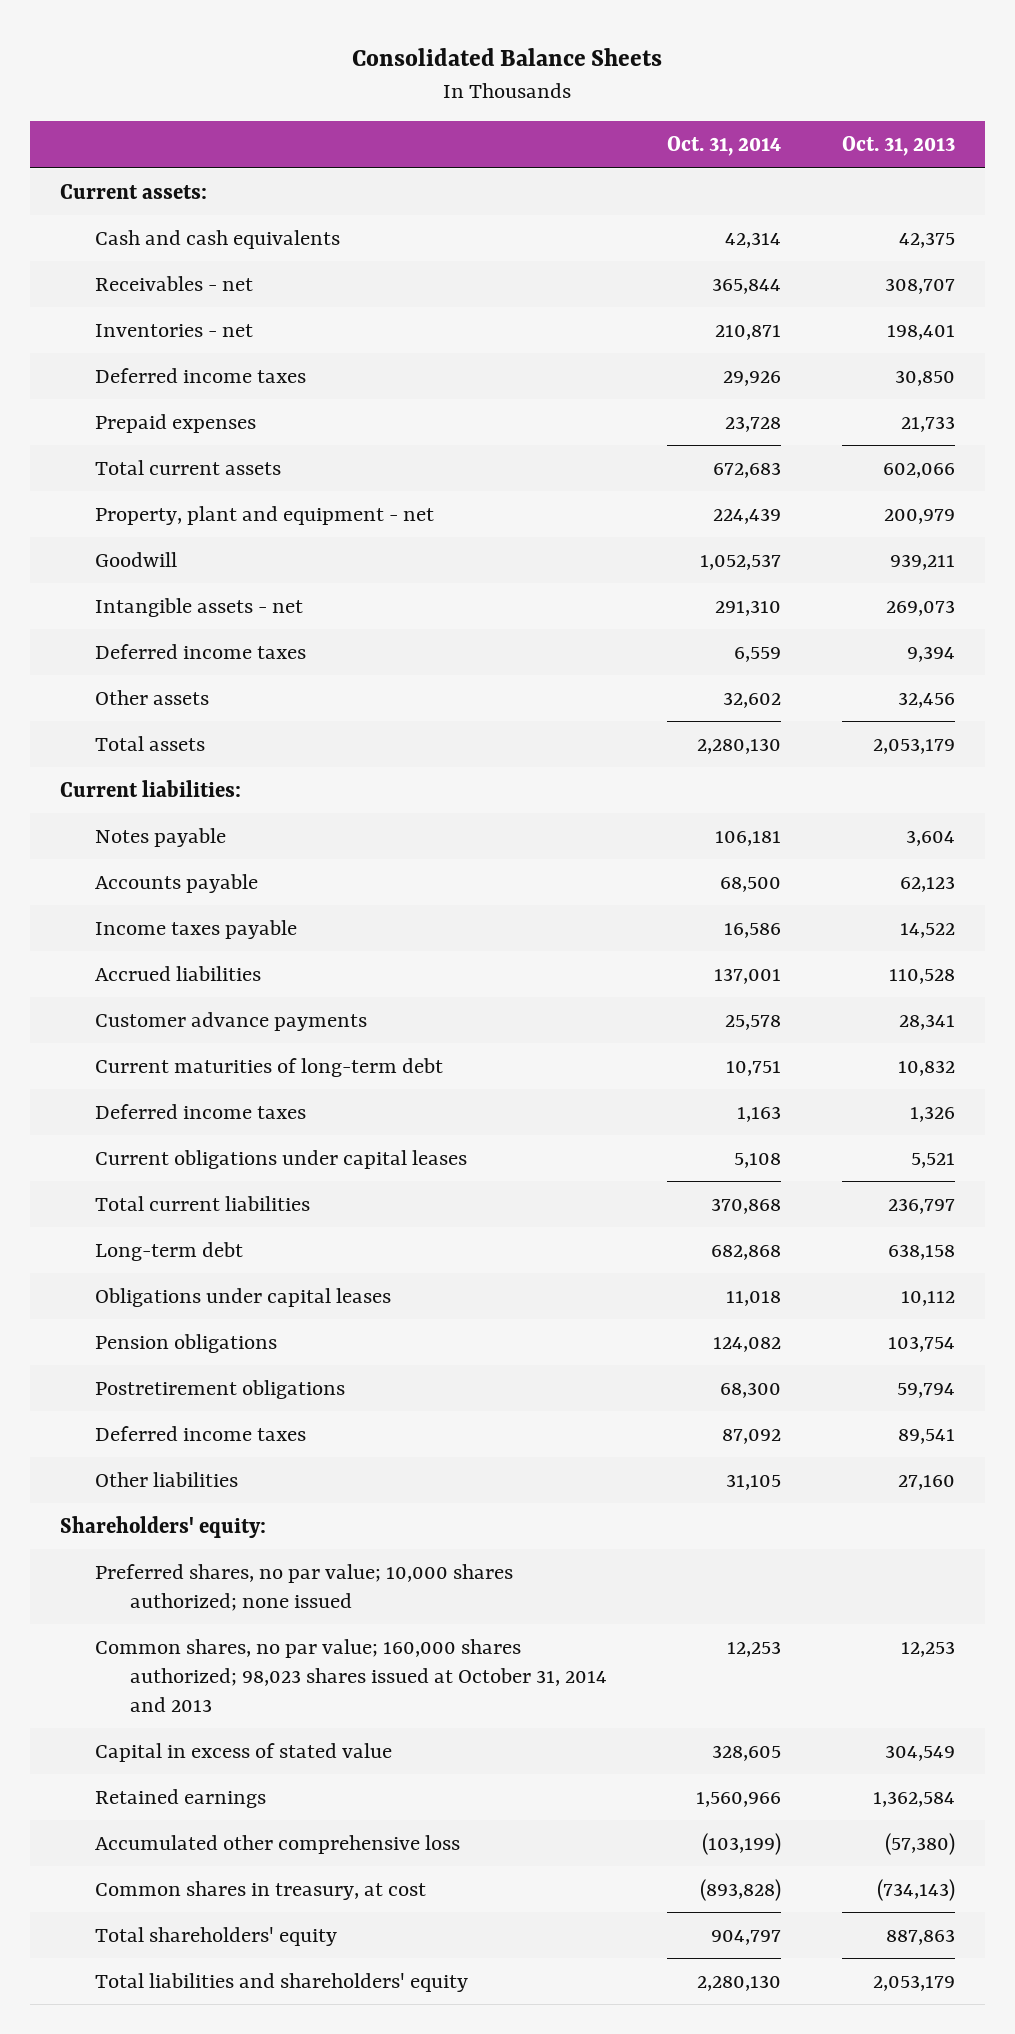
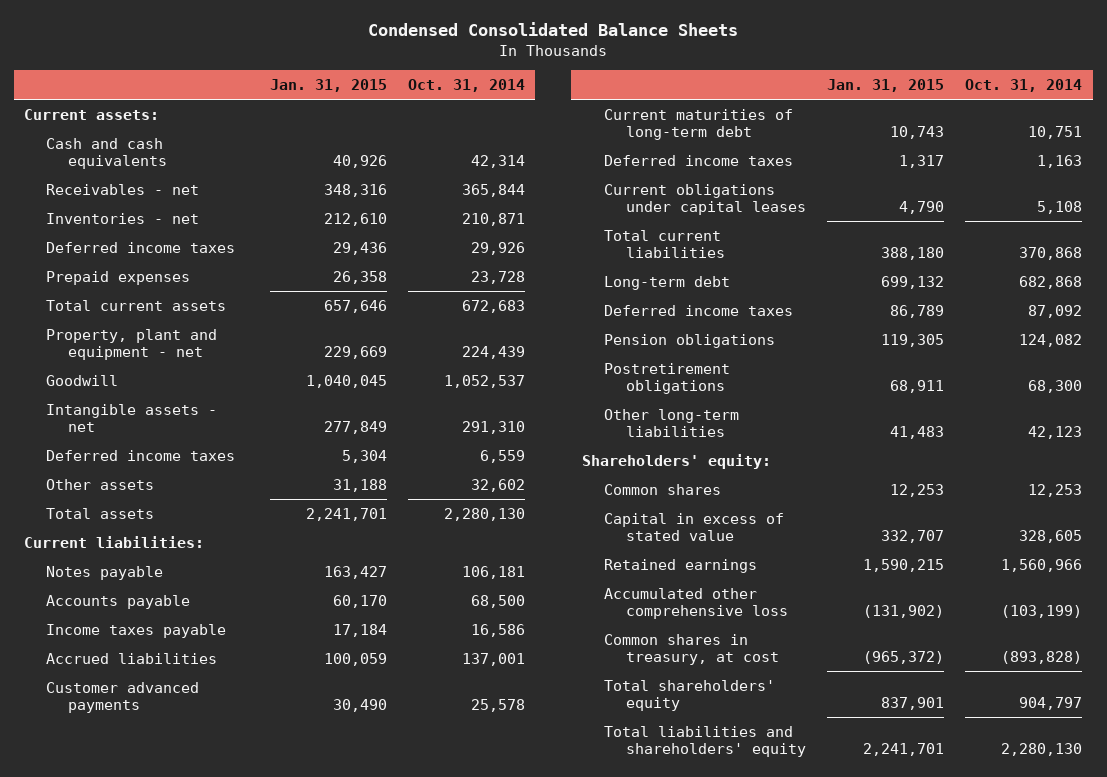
- Consolidated Balance Sheets
+ Condensed Consolidated Balance Sheets
- | Oct. 31, 2014 | Oct. 31, 2013
+ | Jan. 31, 2015 | Oct. 31, 2014
- Customer advance payments | 25,578 | 28,341
+ Customer advanced payments | 30,490 | 25,578
- Obligations under capital leases | 11,018 | 10,112
moved up: Deferred income taxes | 86,789 | 87,092
- Other liabilities | 31,105 | 27,160
+ Other long-term liabilities | 41,483 | 42,123
- Preferred shares, no par value; 10,000 shares authorized; none issued
- Common shares, no par value; 160,000 shares authorized; 98,023 shares issued at October 31, 2014 and 2013 | 12,253 | 12,253
+ Common shares | 12,253 | 12,253

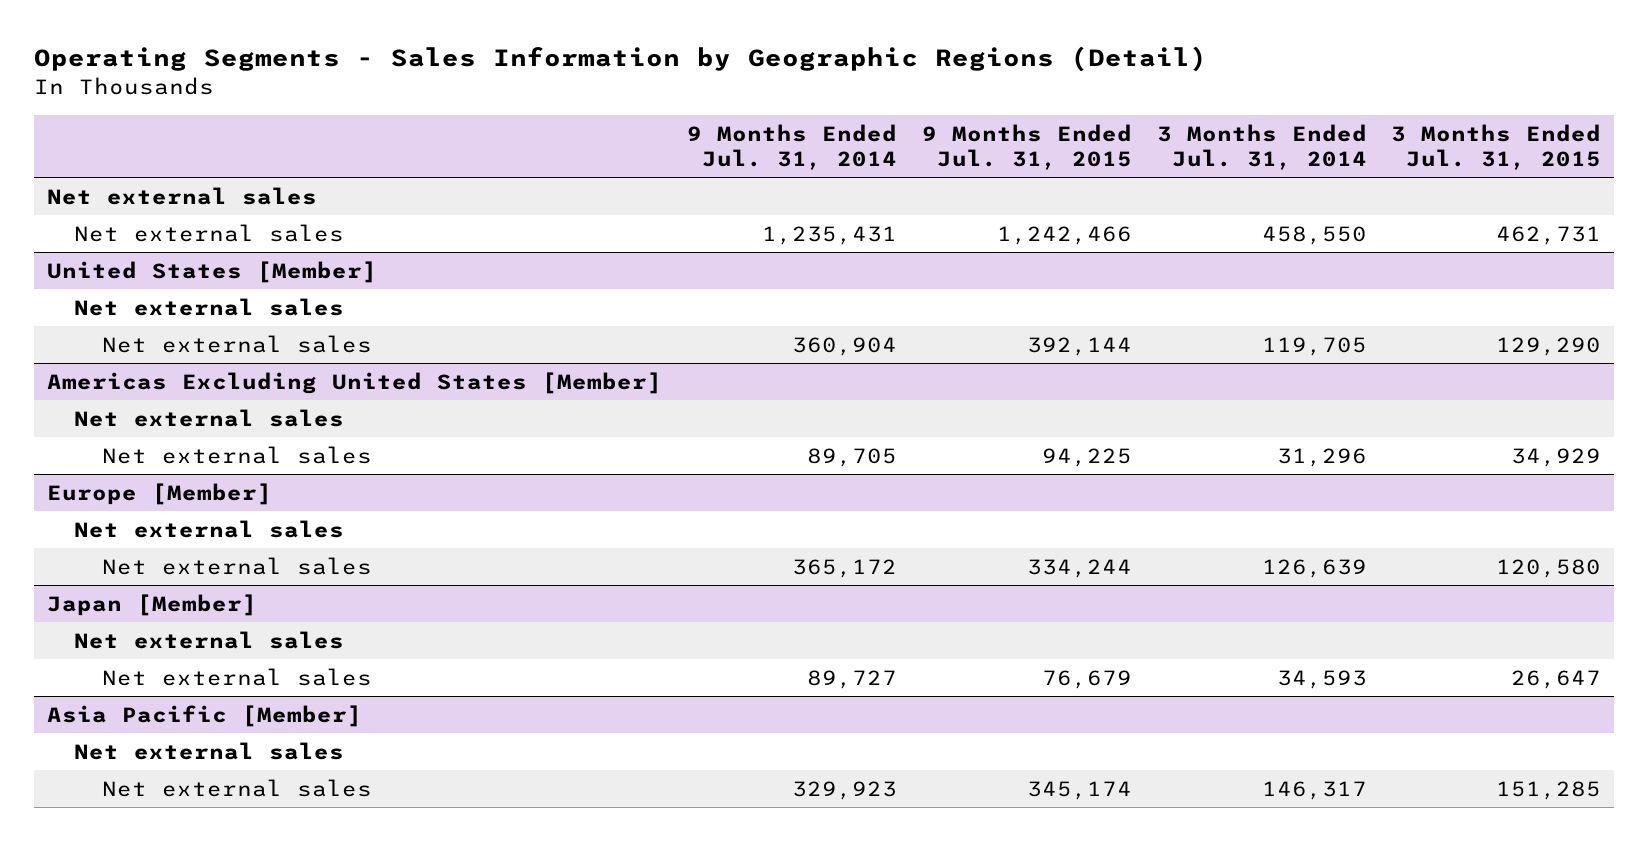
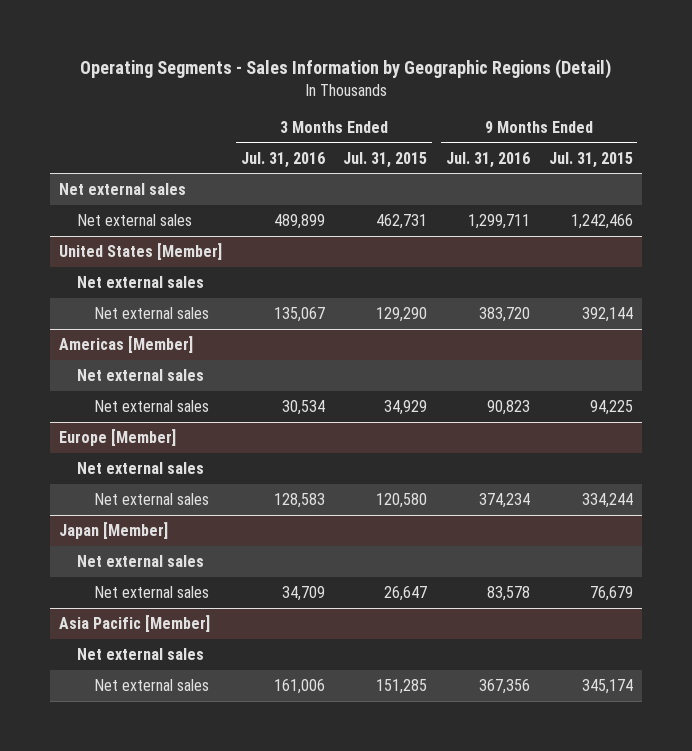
- | 9 Months Ended Jul. 31, 2014 | 9 Months Ended Jul. 31, 2015 | 3 Months Ended Jul. 31, 2014 | 3 Months Ended Jul. 31, 2015
+ | 3 Months Ended Jul. 31, 2016 | 3 Months Ended Jul. 31, 2015 | 9 Months Ended Jul. 31, 2016 | 9 Months Ended Jul. 31, 2015
- Americas Excluding United States [Member]
+ Americas [Member]

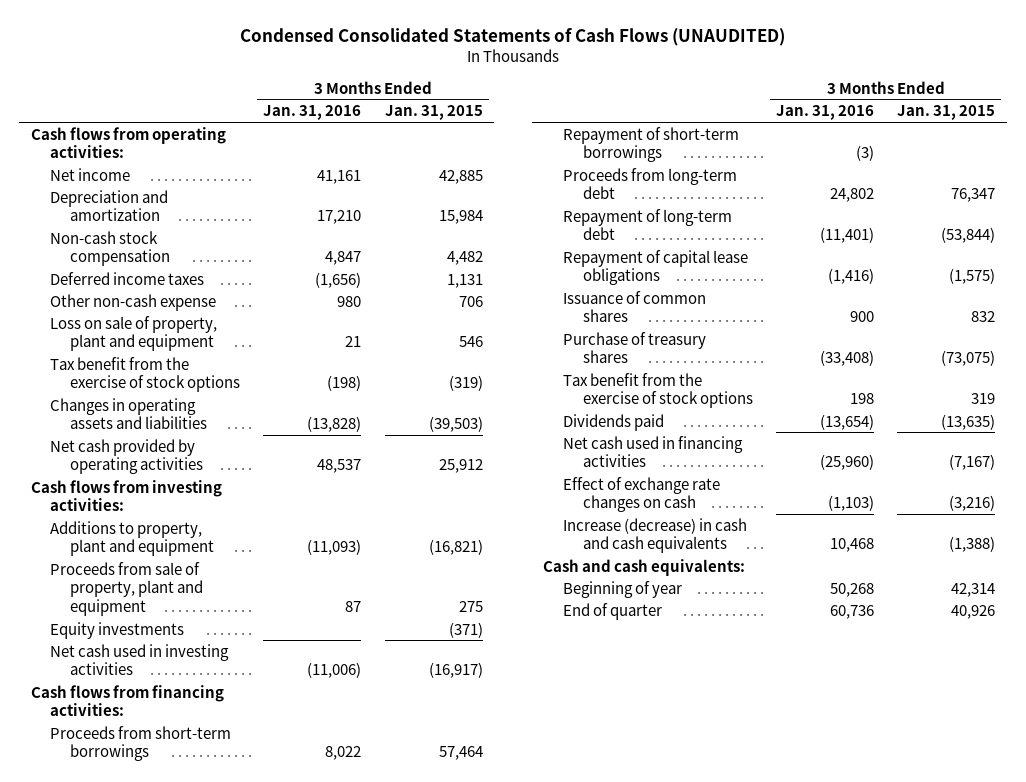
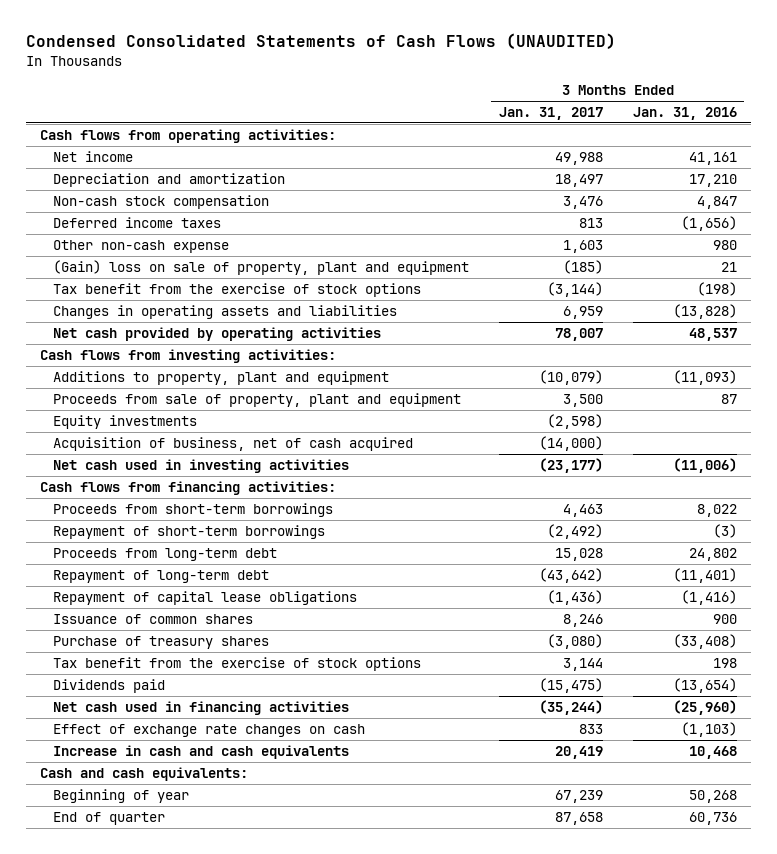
- | 3 Months Ended Jan. 31, 2016 | 3 Months Ended Jan. 31, 2015
+ | 3 Months Ended Jan. 31, 2017 | 3 Months Ended Jan. 31, 2016
- Loss on sale of property, plant and equipment | 21 | 546
+ (Gain) loss on sale of property, plant and equipment | (185) | 21
+ Acquisition of business, net of cash acquired | (14,000) |
- Increase (decrease) in cash and cash equivalents | 10,468 | (1,388)
+ Increase in cash and cash equivalents | 20,419 | 10,468

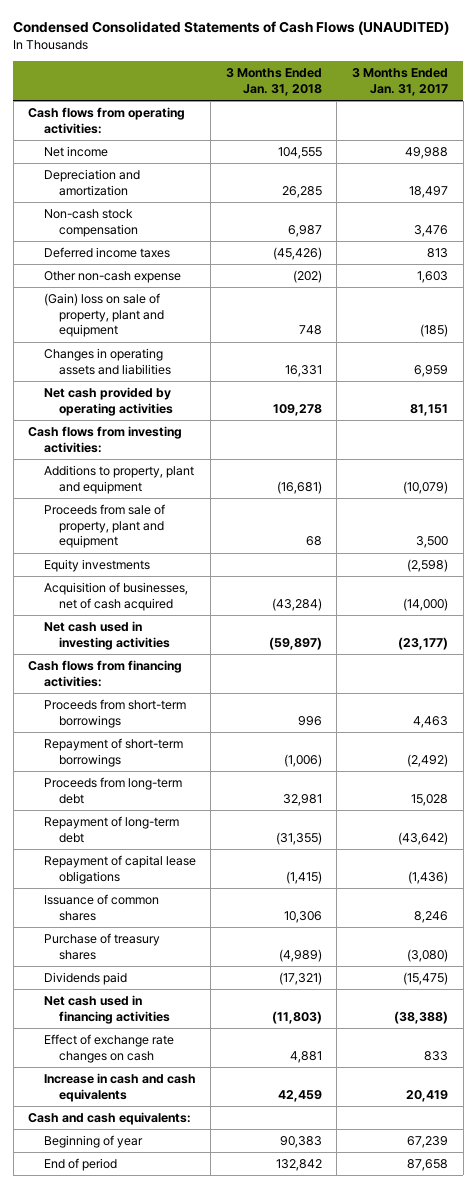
- | 3 Months Ended Jan. 31, 2017 | 3 Months Ended Jan. 31, 2016
+ | 3 Months Ended Jan. 31, 2018 | 3 Months Ended Jan. 31, 2017
- Tax benefit from the exercise of stock options | (3,144) | (198)
- Net cash provided by operating activities | 78,007 | 48,537
+ Net cash provided by operating activities | 109,278 | 81,151
- Acquisition of business, net of cash acquired | (14,000) |
+ Acquisition of businesses, net of cash acquired | (43,284) | (14,000)
- Tax benefit from the exercise of stock options | 3,144 | 198
- Net cash used in financing activities | (35,244) | (25,960)
+ Net cash used in financing activities | (11,803) | (38,388)
- End of quarter | 87,658 | 60,736
+ End of period | 132,842 | 87,658

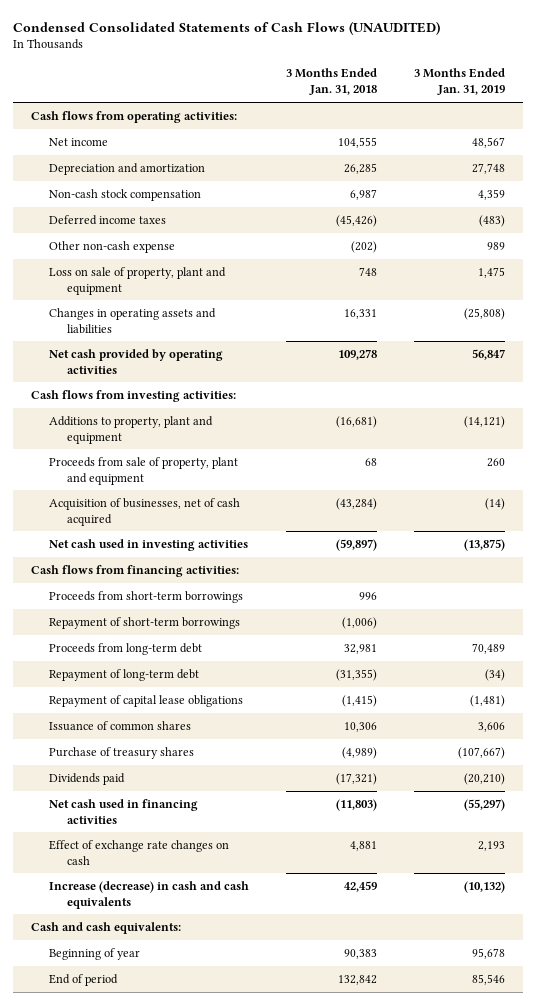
- | 3 Months Ended Jan. 31, 2018 | 3 Months Ended Jan. 31, 2017
+ | 3 Months Ended Jan. 31, 2018 | 3 Months Ended Jan. 31, 2019
- (Gain) loss on sale of property, plant and equipment | 748 | (185)
+ Loss on sale of property, plant and equipment | 748 | 1,475
- Equity investments | | (2,598)
- Increase in cash and cash equivalents | 42,459 | 20,419
+ Increase (decrease) in cash and cash equivalents | 42,459 | (10,132)

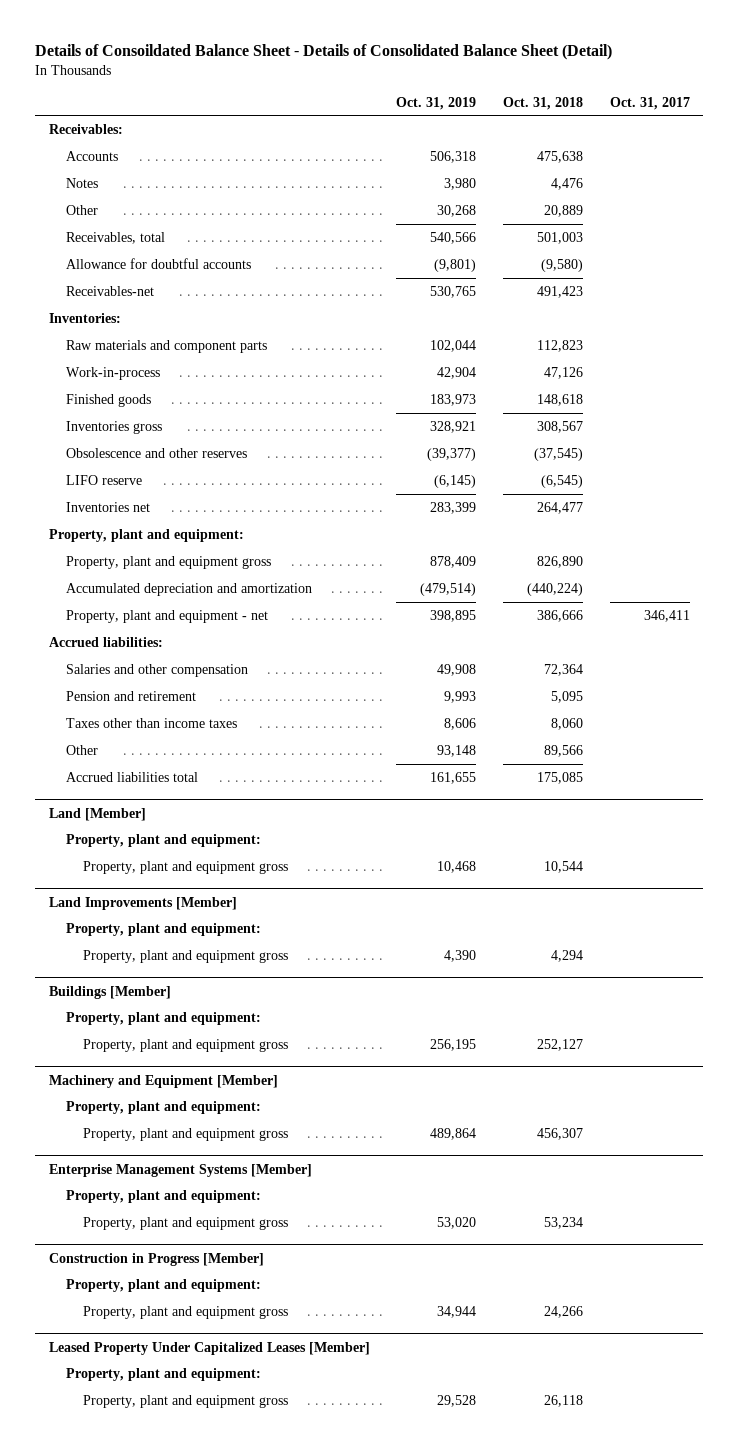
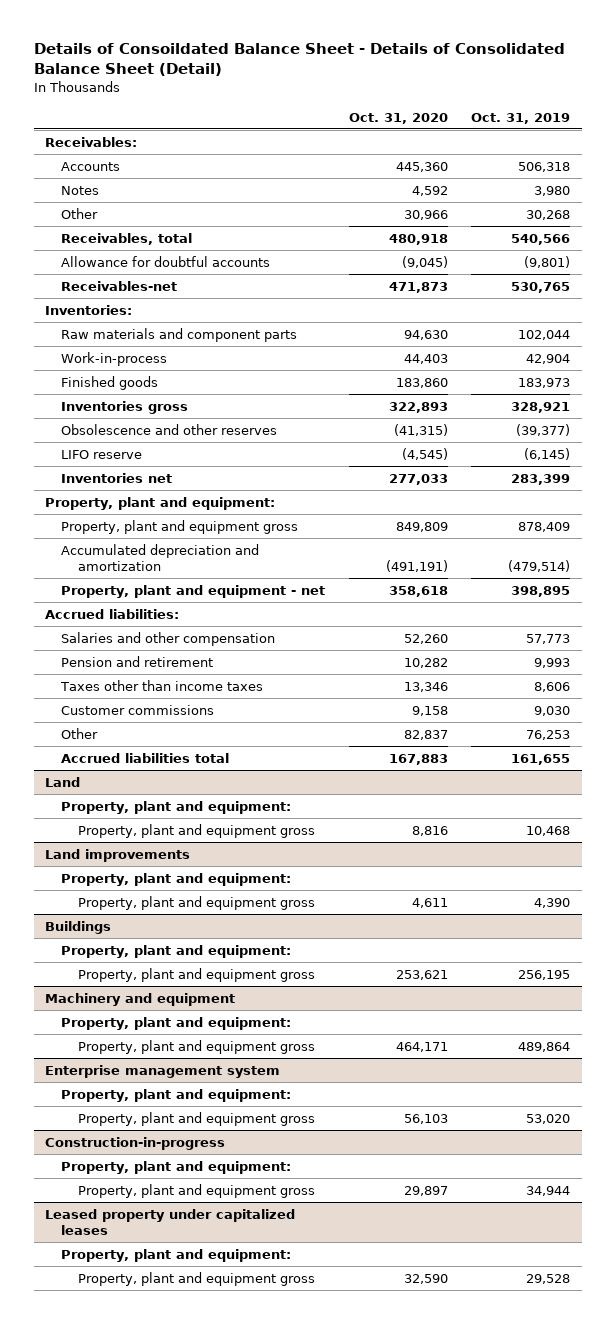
- | Oct. 31, 2019 | Oct. 31, 2018 | Oct. 31, 2017
+ | Oct. 31, 2020 | Oct. 31, 2019
- Salaries and other compensation | 49,908 | 72,364 |
+ Salaries and other compensation | 52,260 | 57,773
- Other | 93,148 | 89,566 |
+ Customer commissions | 9,158 | 9,030
+ Other | 82,837 | 76,253
- Land [Member]
+ Land
- Land Improvements [Member]
+ Land improvements
- Buildings [Member]
+ Buildings
- Machinery and Equipment [Member]
+ Machinery and equipment
- Enterprise Management Systems [Member]
+ Enterprise management system
- Construction in Progress [Member]
+ Construction-in-progress
- Leased Property Under Capitalized Leases [Member]
+ Leased property under capitalized leases

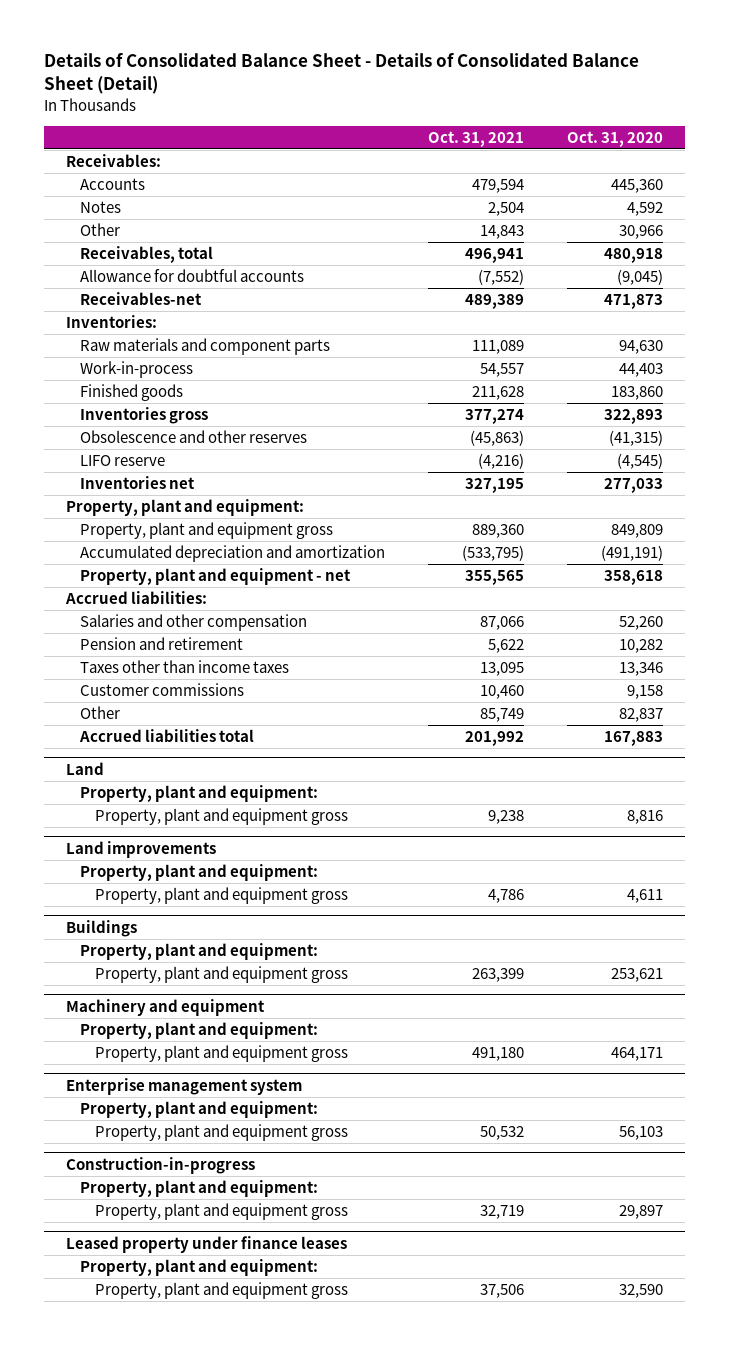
- Details of Consoildated Balance Sheet - Details of Consolidated Balance Sheet (Detail)
+ Details of Consolidated Balance Sheet - Details of Consolidated Balance Sheet (Detail)
- | Oct. 31, 2020 | Oct. 31, 2019
+ | Oct. 31, 2021 | Oct. 31, 2020
- Leased property under capitalized leases
+ Leased property under finance leases

